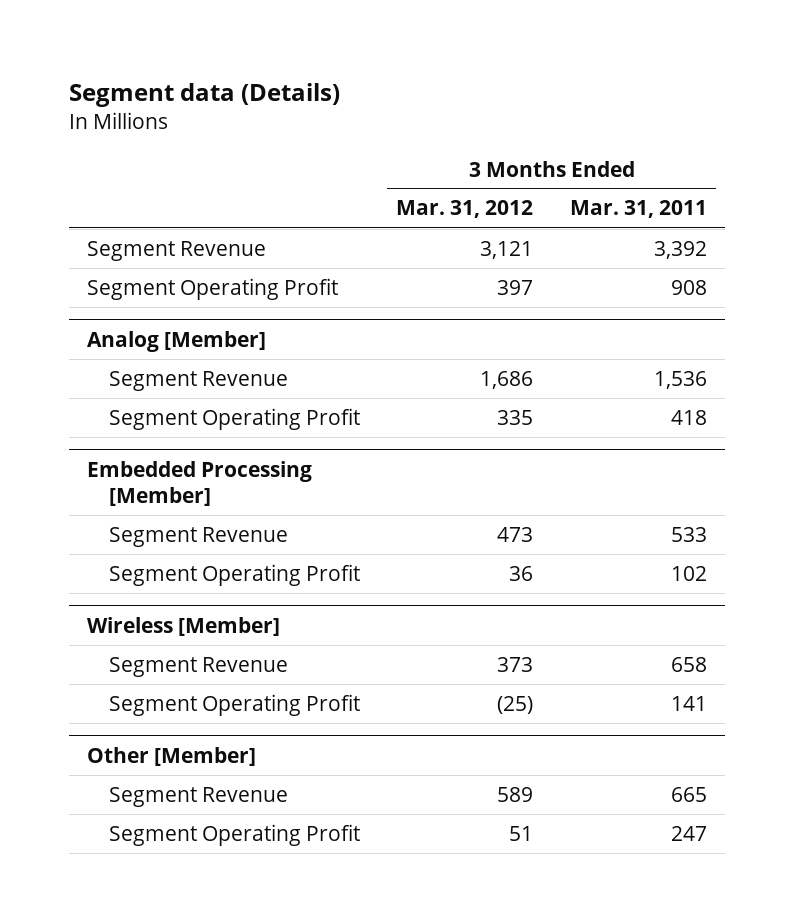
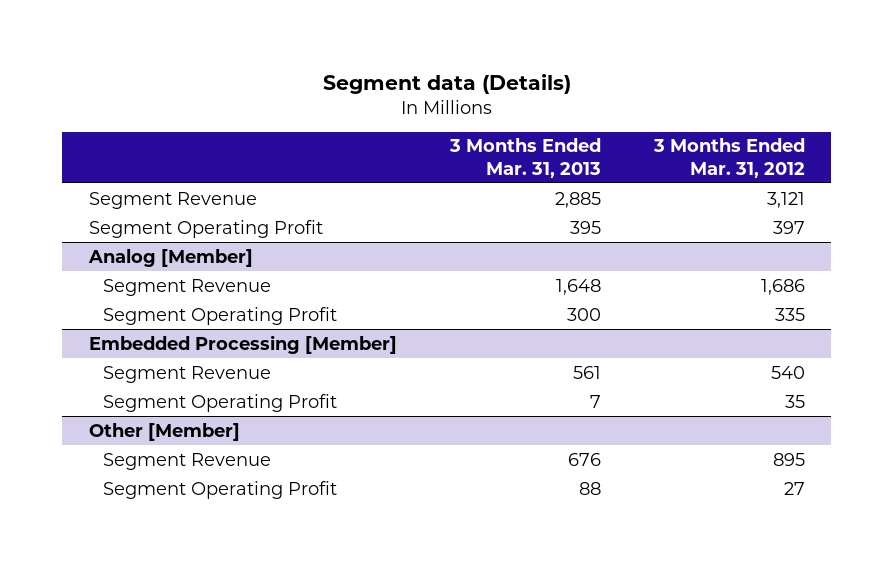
- | 3 Months Ended Mar. 31, 2012 | 3 Months Ended Mar. 31, 2011
+ | 3 Months Ended Mar. 31, 2013 | 3 Months Ended Mar. 31, 2012
@ Embedded Processing [Member]
- Segment Revenue | 473 | 533
- Segment Operating Profit | 36 | 102
- Wireless [Member]
- Segment Revenue | 373 | 658
- Segment Operating Profit | (25) | 141
@ Embedded Processing [Member]
+ Segment Revenue | 561 | 540
+ Segment Operating Profit | 7 | 35
@ Other [Member]
- Segment Revenue | 589 | 665
- Segment Operating Profit | 51 | 247
+ Segment Revenue | 676 | 895
+ Segment Operating Profit | 88 | 27

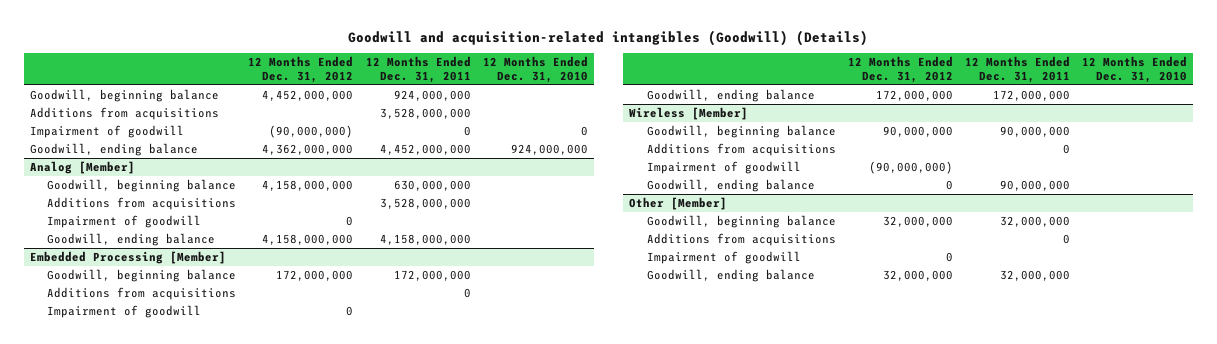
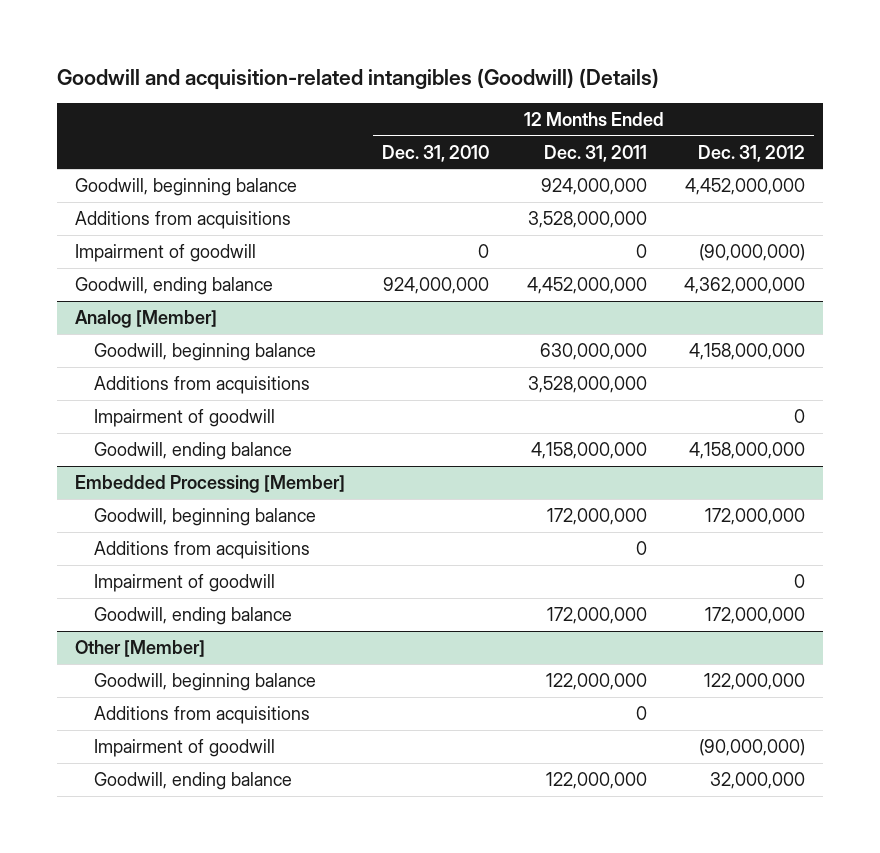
- | 12 Months Ended Dec. 31, 2012 | 12 Months Ended Dec. 31, 2011 | 12 Months Ended Dec. 31, 2010
+ | 12 Months Ended Dec. 31, 2010 | 12 Months Ended Dec. 31, 2011 | 12 Months Ended Dec. 31, 2012
- Wireless [Member]
- Goodwill, beginning balance | 90,000,000 | 90,000,000 |
- Additions from acquisitions | | 0 |
- Impairment of goodwill | (90,000,000) | |
- Goodwill, ending balance | 0 | 90,000,000 |
@ Other [Member]
- Goodwill, beginning balance | 32,000,000 | 32,000,000 |
+ Goodwill, beginning balance | | 122,000,000 | 122,000,000
- Impairment of goodwill | 0 | |
- Goodwill, ending balance | 32,000,000 | 32,000,000 |
+ Impairment of goodwill | | | (90,000,000)
+ Goodwill, ending balance | | 122,000,000 | 32,000,000

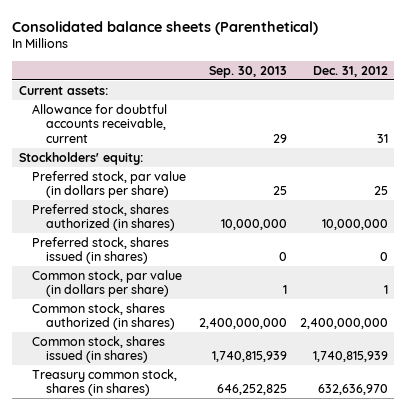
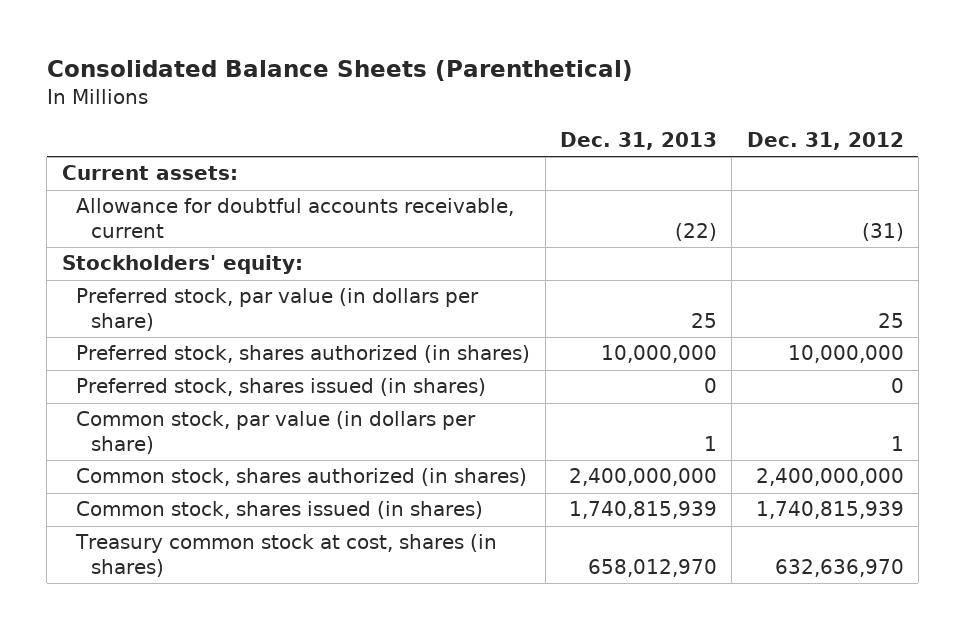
- Consolidated balance sheets (Parenthetical)
+ Consolidated Balance Sheets (Parenthetical)
- | Sep. 30, 2013 | Dec. 31, 2012
+ | Dec. 31, 2013 | Dec. 31, 2012
- Allowance for doubtful accounts receivable, current | 29 | 31
+ Allowance for doubtful accounts receivable, current | (22) | (31)
- Treasury common stock, shares (in shares) | 646,252,825 | 632,636,970
+ Treasury common stock at cost, shares (in shares) | 658,012,970 | 632,636,970

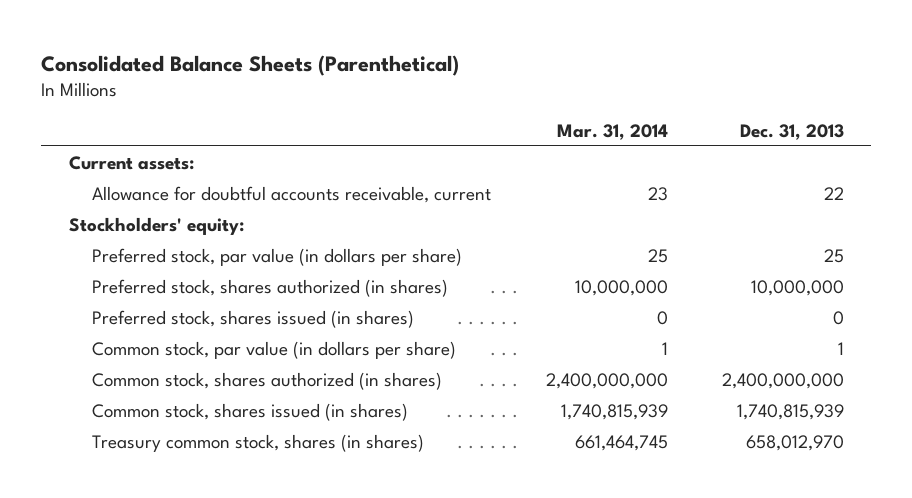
- | Dec. 31, 2013 | Dec. 31, 2012
+ | Mar. 31, 2014 | Dec. 31, 2013
- Allowance for doubtful accounts receivable, current | (22) | (31)
+ Allowance for doubtful accounts receivable, current | 23 | 22
- Treasury common stock at cost, shares (in shares) | 658,012,970 | 632,636,970
+ Treasury common stock, shares (in shares) | 661,464,745 | 658,012,970

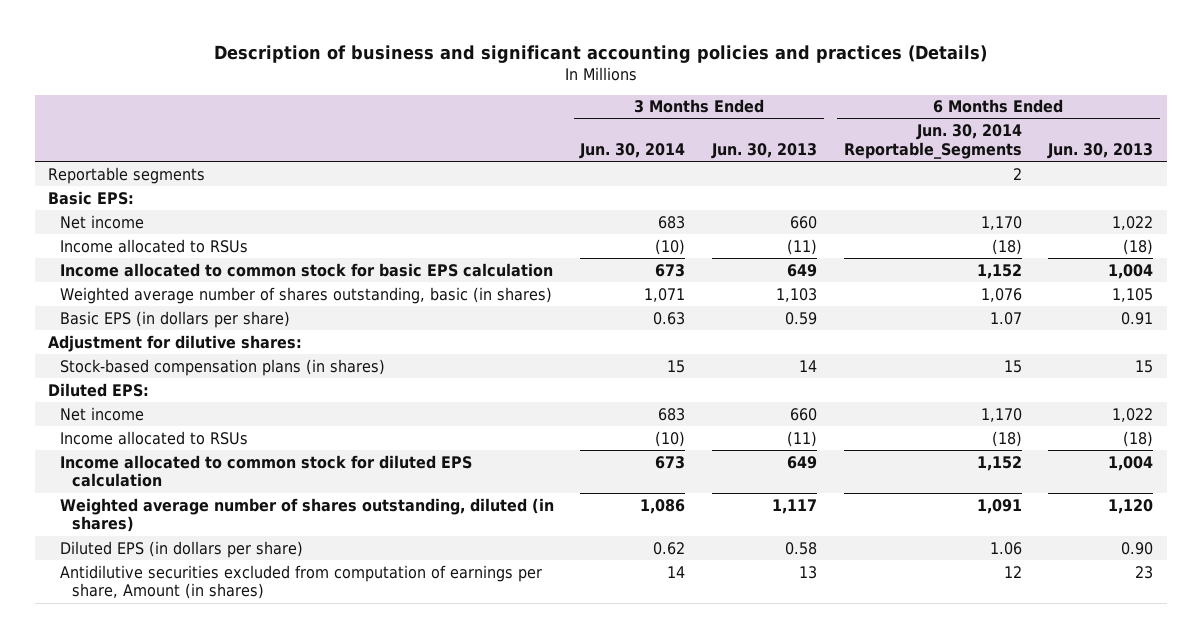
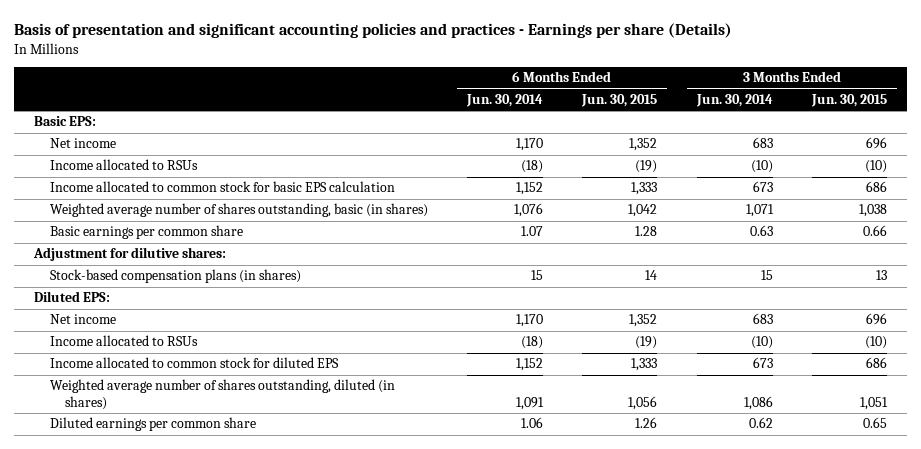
- Description of business and significant accounting policies and practices (Details)
+ Basis of presentation and significant accounting policies and practices - Earnings per share (Details)
- | 3 Months Ended Jun. 30, 2014 | 3 Months Ended Jun. 30, 2013 | 6 Months Ended Jun. 30, 2014 Reportable_Segments | 6 Months Ended Jun. 30, 2013
+ | 6 Months Ended Jun. 30, 2014 | 6 Months Ended Jun. 30, 2015 | 3 Months Ended Jun. 30, 2014 | 3 Months Ended Jun. 30, 2015
- Reportable segments | | | 2 |
- Basic EPS (in dollars per share) | 0.63 | 0.59 | 1.07 | 0.91
+ Basic earnings per common share | 1.07 | 1.28 | 0.63 | 0.66
- Income allocated to common stock for diluted EPS calculation | 673 | 649 | 1,152 | 1,004
+ Income allocated to common stock for diluted EPS | 1,152 | 1,333 | 673 | 686
- Diluted EPS (in dollars per share) | 0.62 | 0.58 | 1.06 | 0.90
- Antidilutive securities excluded from computation of earnings per share, Amount (in shares) | 14 | 13 | 12 | 23
+ Diluted earnings per common share | 1.06 | 1.26 | 0.62 | 0.65

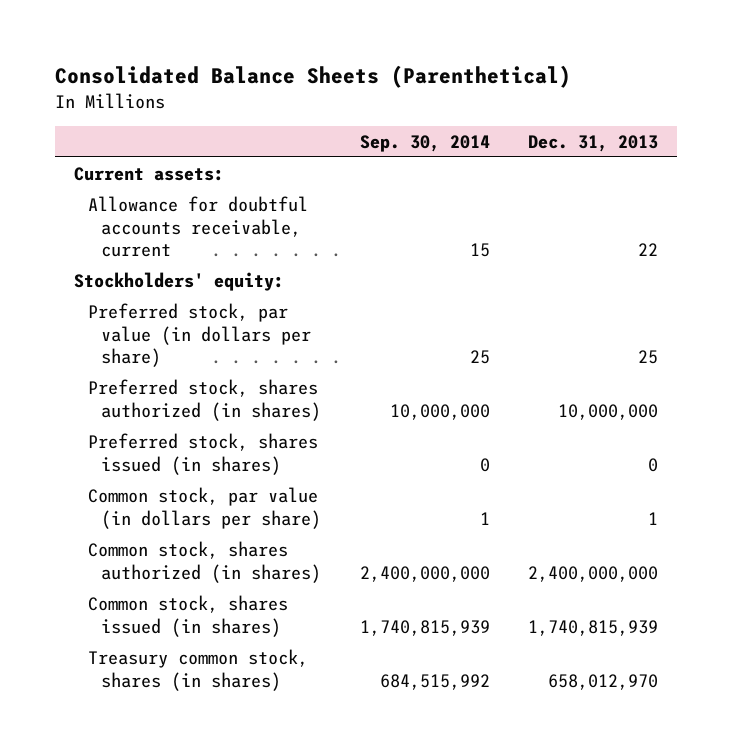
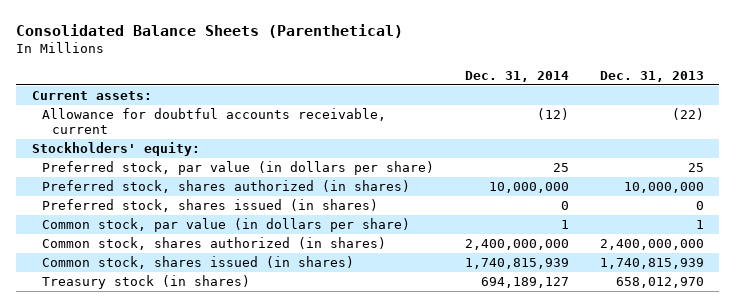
- | Sep. 30, 2014 | Dec. 31, 2013
+ | Dec. 31, 2014 | Dec. 31, 2013
- Allowance for doubtful accounts receivable, current | 15 | 22
+ Allowance for doubtful accounts receivable, current | (12) | (22)
- Treasury common stock, shares (in shares) | 684,515,992 | 658,012,970
+ Treasury stock (in shares) | 694,189,127 | 658,012,970

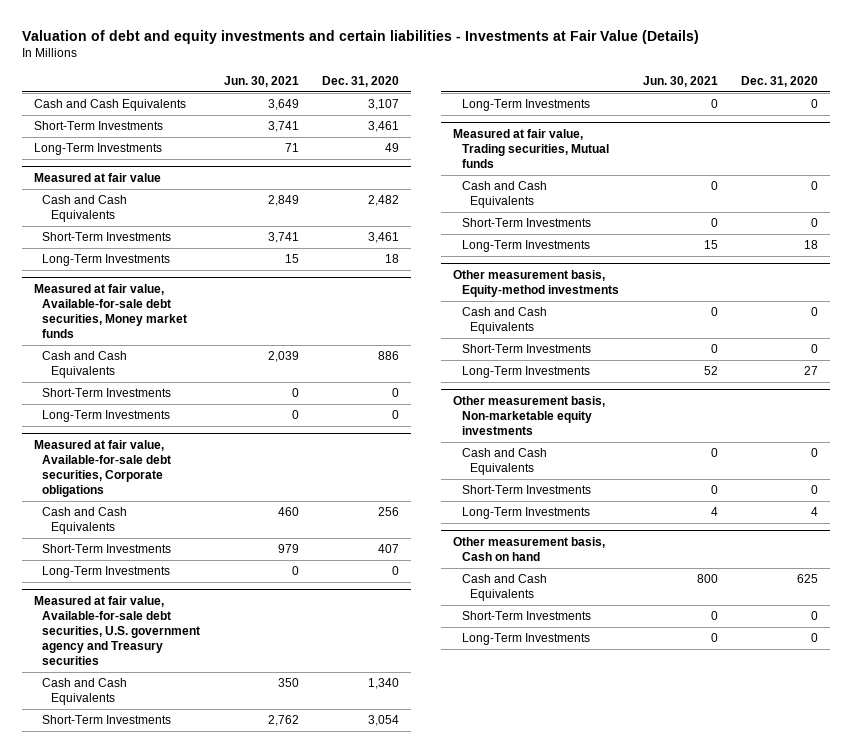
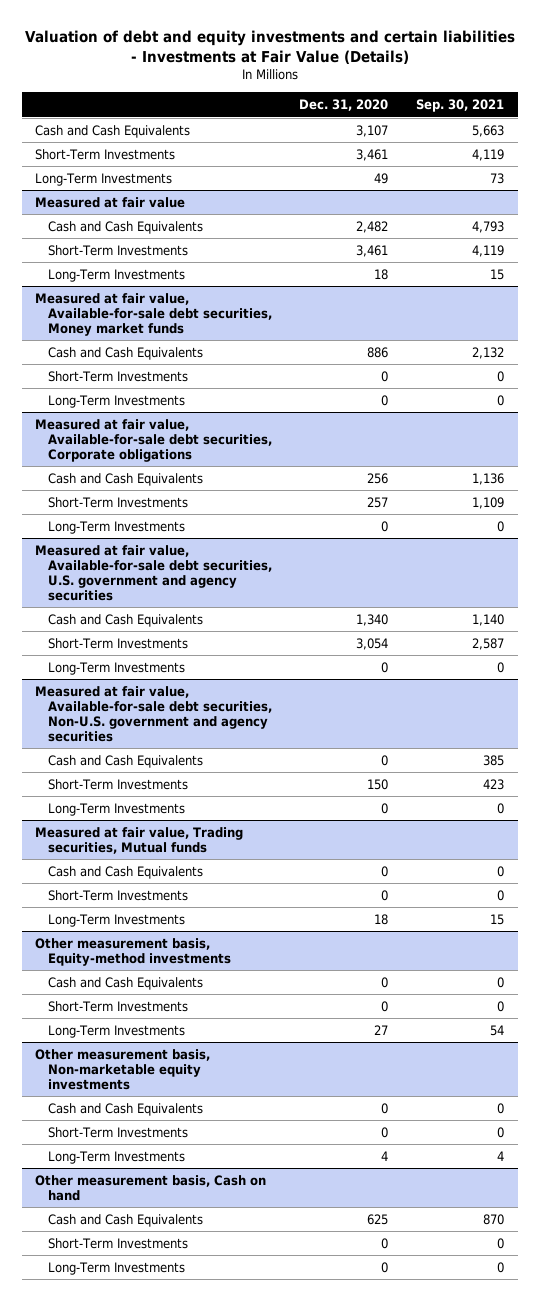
- | Jun. 30, 2021 | Dec. 31, 2020
+ | Dec. 31, 2020 | Sep. 30, 2021
@ Measured at fair value, Available-for-sale debt securities, Corporate obligations
- Short-Term Investments | 979 | 407
+ Short-Term Investments | 257 | 1,109
- Measured at fair value, Available-for-sale debt securities, U.S. government agency and Treasury securities
+ Measured at fair value, Available-for-sale debt securities, U.S. government and agency securities
+ Measured at fair value, Available-for-sale debt securities, Non-U.S. government and agency securities
+ Cash and Cash Equivalents | 0 | 385
+ Short-Term Investments | 150 | 423
+ Long-Term Investments | 0 | 0

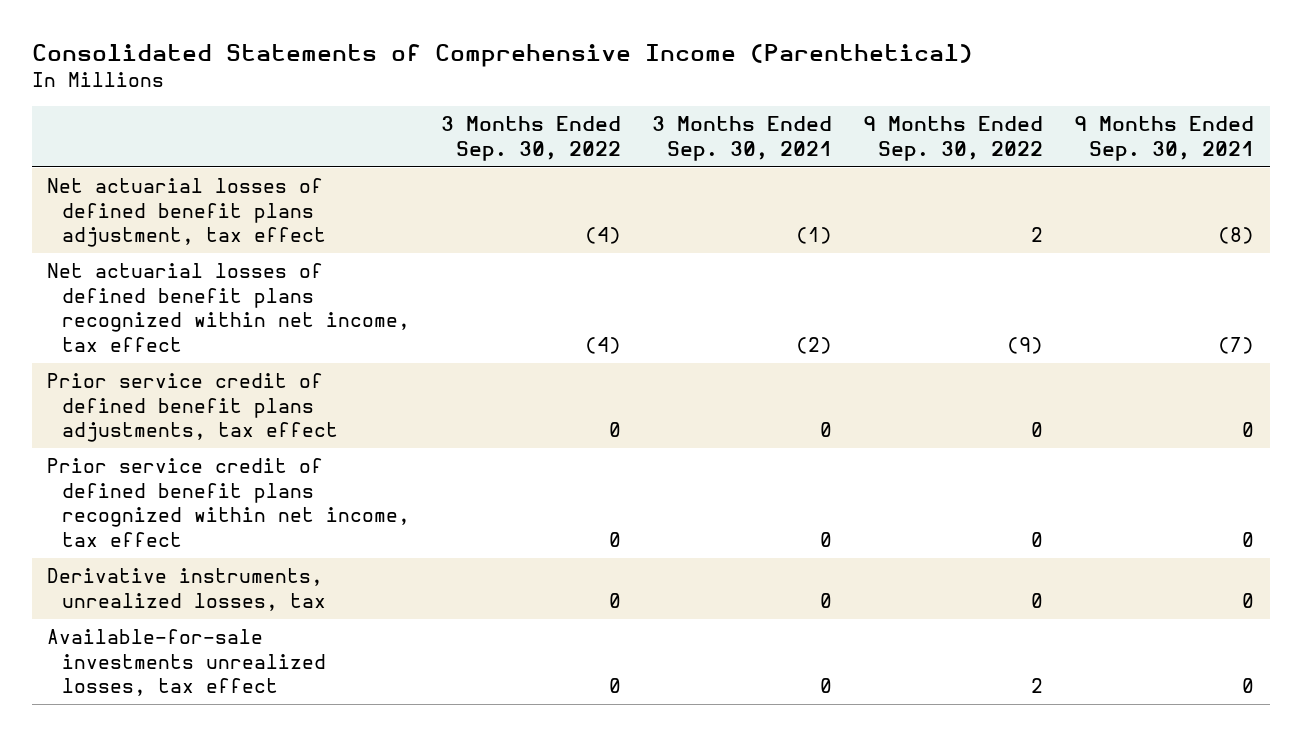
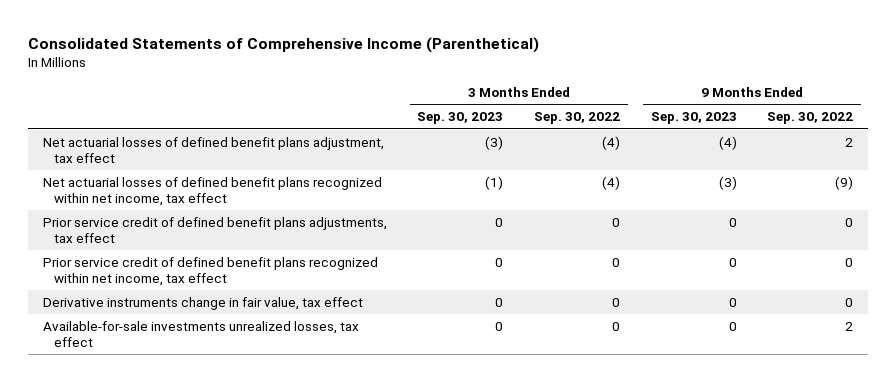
- | 3 Months Ended Sep. 30, 2022 | 3 Months Ended Sep. 30, 2021 | 9 Months Ended Sep. 30, 2022 | 9 Months Ended Sep. 30, 2021
+ | 3 Months Ended Sep. 30, 2023 | 3 Months Ended Sep. 30, 2022 | 9 Months Ended Sep. 30, 2023 | 9 Months Ended Sep. 30, 2022
- Derivative instruments, unrealized losses, tax | 0 | 0 | 0 | 0
+ Derivative instruments change in fair value, tax effect | 0 | 0 | 0 | 0

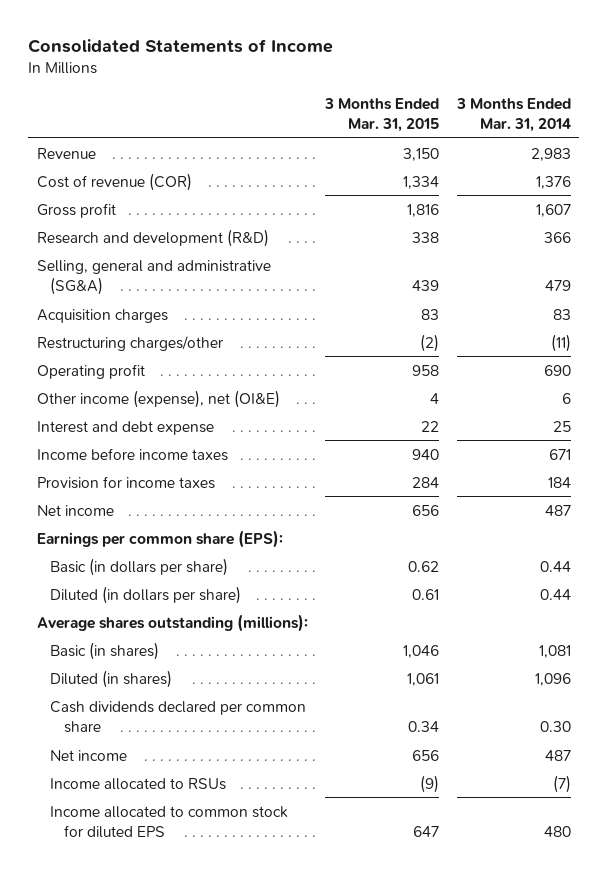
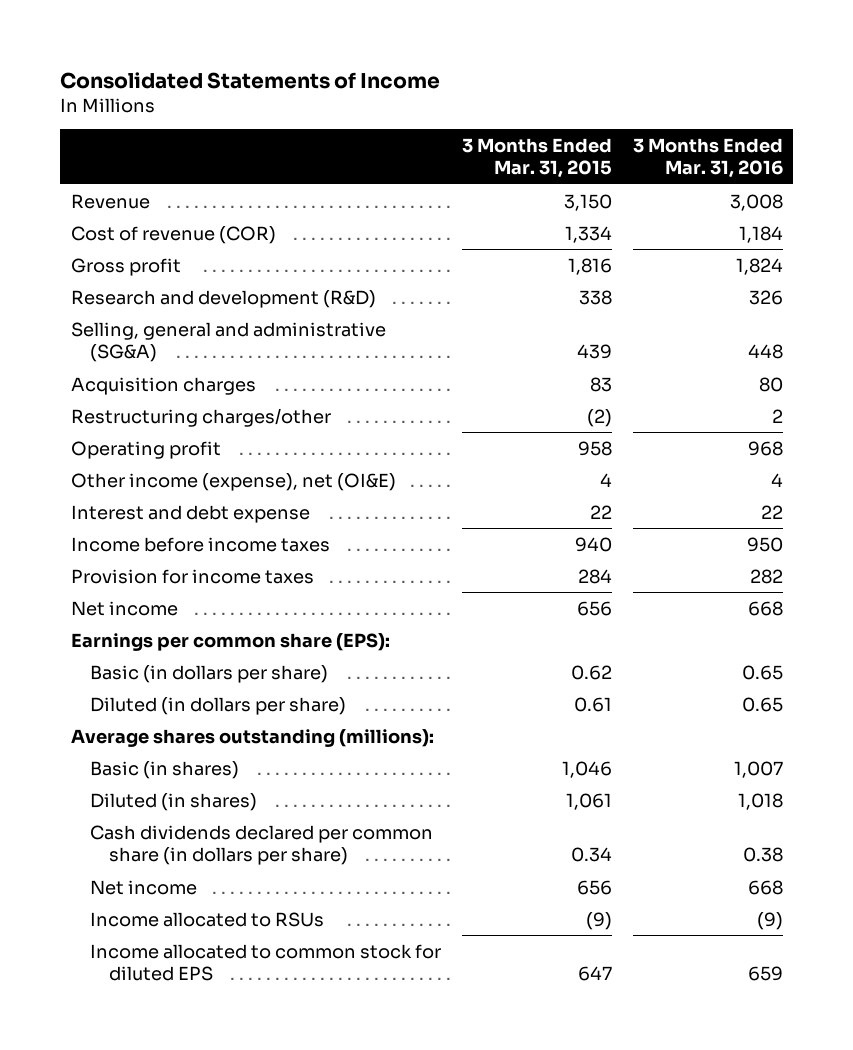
- | 3 Months Ended Mar. 31, 2015 | 3 Months Ended Mar. 31, 2014
+ | 3 Months Ended Mar. 31, 2015 | 3 Months Ended Mar. 31, 2016
- Cash dividends declared per common share | 0.34 | 0.30
+ Cash dividends declared per common share (in dollars per share) | 0.34 | 0.38

